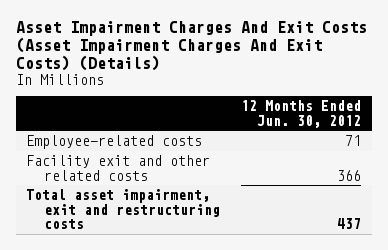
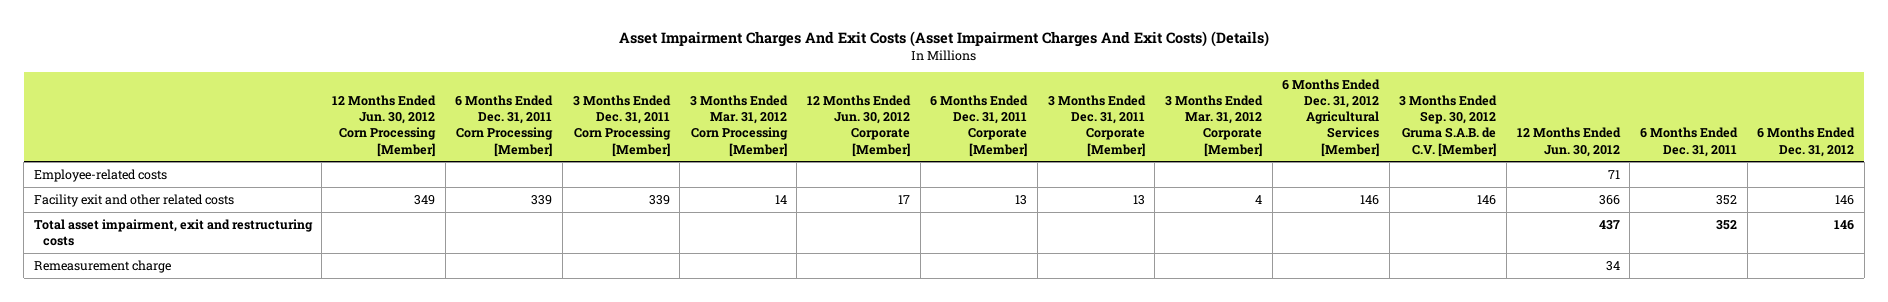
- | 12 Months Ended Jun. 30, 2012
+ | 12 Months Ended Jun. 30, 2012 Corn Processing [Member] | 6 Months Ended Dec. 31, 2011 Corn Processing [Member] | 3 Months Ended Dec. 31, 2011 Corn Processing [Member] | 3 Months Ended Mar. 31, 2012 Corn Processing [Member] | 12 Months Ended Jun. 30, 2012 Corporate [Member] | 6 Months Ended Dec. 31, 2011 Corporate [Member] | 3 Months Ended Dec. 31, 2011 Corporate [Member] | 3 Months Ended Mar. 31, 2012 Corporate [Member] | 6 Months Ended Dec. 31, 2012 Agricultural Services [Member] | 3 Months Ended Sep. 30, 2012 Gruma S.A.B. de C.V. [Member] | 12 Months Ended Jun. 30, 2012 | 6 Months Ended Dec. 31, 2011 | 6 Months Ended Dec. 31, 2012
+ Remeasurement charge | | | | | | | | | | | 34 | |

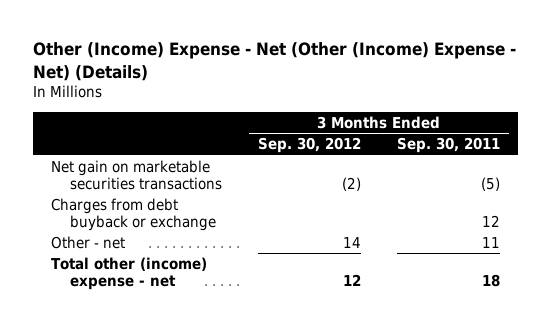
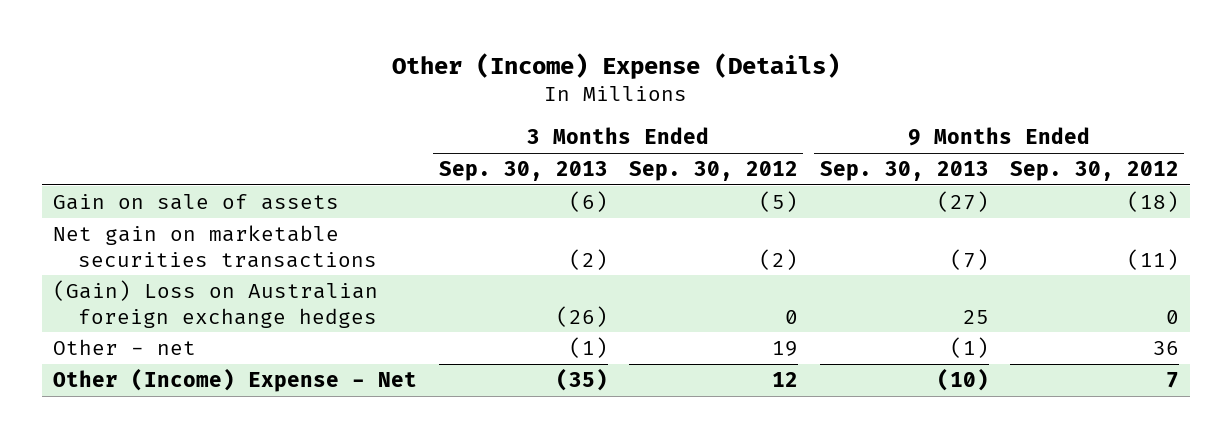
- Other (Income) Expense - Net (Other (Income) Expense - Net) (Details)
+ Other (Income) Expense (Details)
- | 3 Months Ended Sep. 30, 2012 | 3 Months Ended Sep. 30, 2011
+ | 3 Months Ended Sep. 30, 2013 | 3 Months Ended Sep. 30, 2012 | 9 Months Ended Sep. 30, 2013 | 9 Months Ended Sep. 30, 2012
+ Gain on sale of assets | (6) | (5) | (27) | (18)
- Charges from debt buyback or exchange | | 12
- Other - net | 14 | 11
- Total other (income) expense - net | 12 | 18
+ (Gain) Loss on Australian foreign exchange hedges | (26) | 0 | 25 | 0
+ Other - net | (1) | 19 | (1) | 36
+ Other (Income) Expense - Net | (35) | 12 | (10) | 7

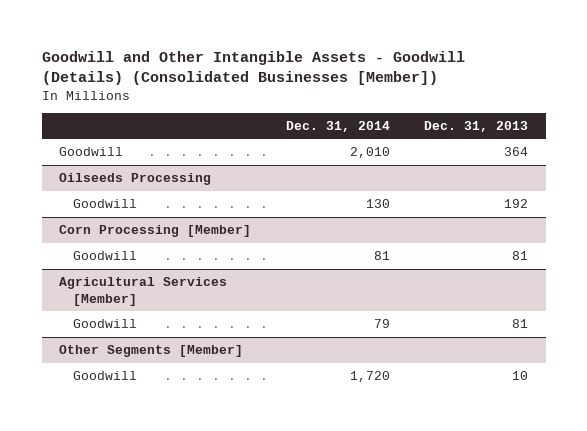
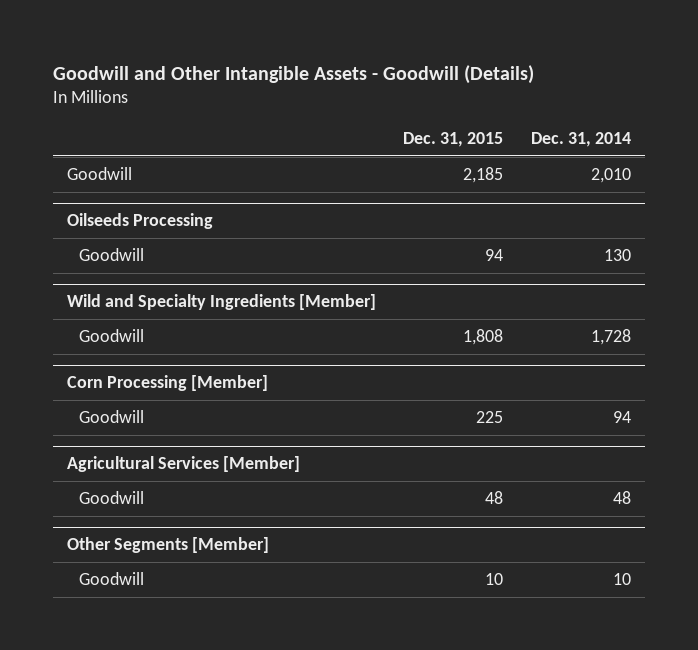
- Goodwill and Other Intangible Assets - Goodwill (Details) (Consolidated Businesses [Member])
+ Goodwill and Other Intangible Assets - Goodwill (Details)
- | Dec. 31, 2014 | Dec. 31, 2013
+ | Dec. 31, 2015 | Dec. 31, 2014
+ Wild and Specialty Ingredients [Member]
+ Goodwill | 1,808 | 1,728
@ Corn Processing [Member]
- Goodwill | 81 | 81
+ Goodwill | 225 | 94
@ Agricultural Services [Member]
- Goodwill | 79 | 81
+ Goodwill | 48 | 48
@ Other Segments [Member]
- Goodwill | 1,720 | 10
+ Goodwill | 10 | 10

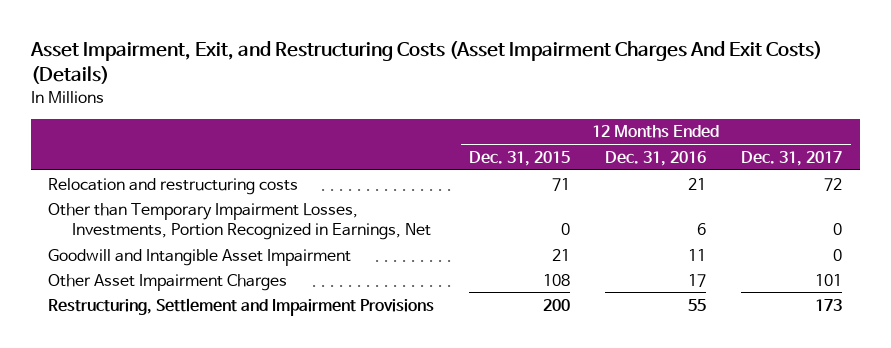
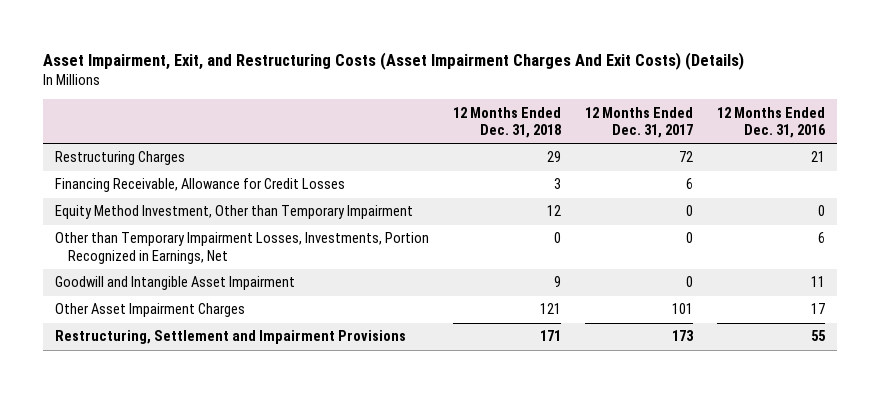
- | 12 Months Ended Dec. 31, 2015 | 12 Months Ended Dec. 31, 2016 | 12 Months Ended Dec. 31, 2017
+ | 12 Months Ended Dec. 31, 2018 | 12 Months Ended Dec. 31, 2017 | 12 Months Ended Dec. 31, 2016
- Relocation and restructuring costs | 71 | 21 | 72
+ Restructuring Charges | 29 | 72 | 21
+ Financing Receivable, Allowance for Credit Losses | 3 | 6 |
+ Equity Method Investment, Other than Temporary Impairment | 12 | 0 | 0

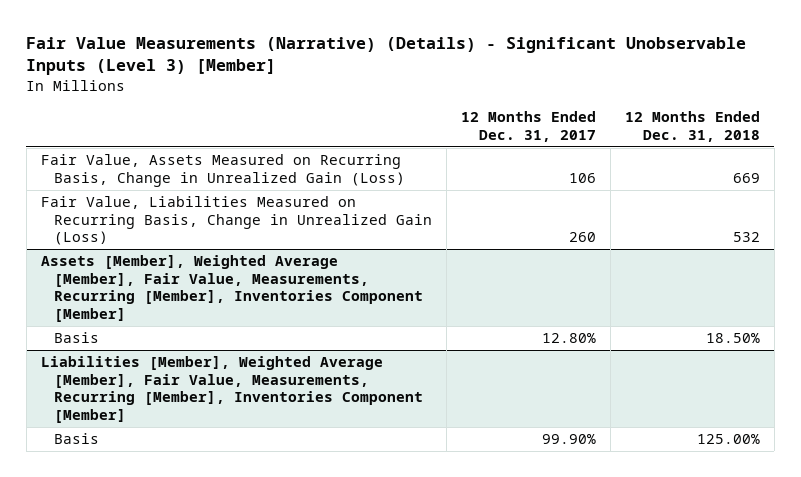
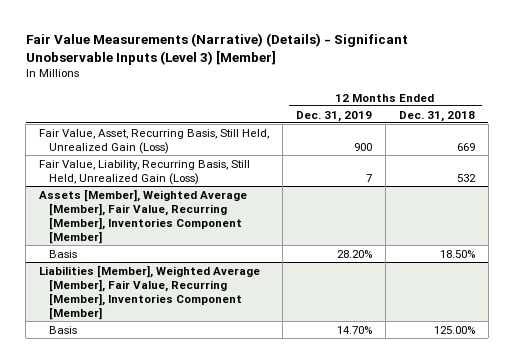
- | 12 Months Ended Dec. 31, 2017 | 12 Months Ended Dec. 31, 2018
+ | 12 Months Ended Dec. 31, 2019 | 12 Months Ended Dec. 31, 2018
- Fair Value, Assets Measured on Recurring Basis, Change in Unrealized Gain (Loss) | 106 | 669
- Fair Value, Liabilities Measured on Recurring Basis, Change in Unrealized Gain (Loss) | 260 | 532
- Assets [Member], Weighted Average [Member], Fair Value, Measurements, Recurring [Member], Inventories Component [Member]
+ Fair Value, Asset, Recurring Basis, Still Held, Unrealized Gain (Loss) | 900 | 669
+ Fair Value, Liability, Recurring Basis, Still Held, Unrealized Gain (Loss) | 7 | 532
+ Assets [Member], Weighted Average [Member], Fair Value, Recurring [Member], Inventories Component [Member]
- Liabilities [Member], Weighted Average [Member], Fair Value, Measurements, Recurring [Member], Inventories Component [Member]
+ Liabilities [Member], Weighted Average [Member], Fair Value, Recurring [Member], Inventories Component [Member]

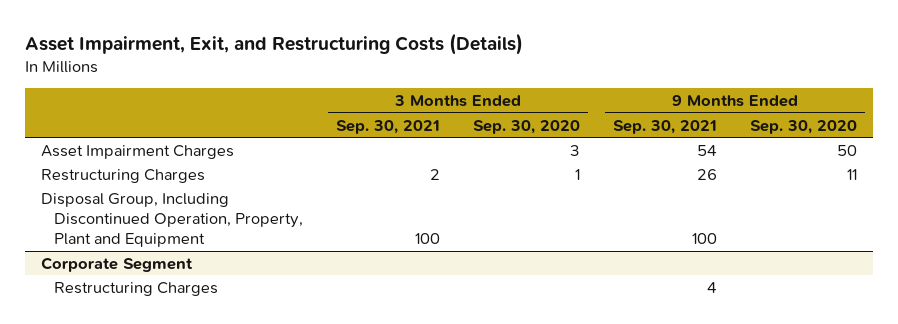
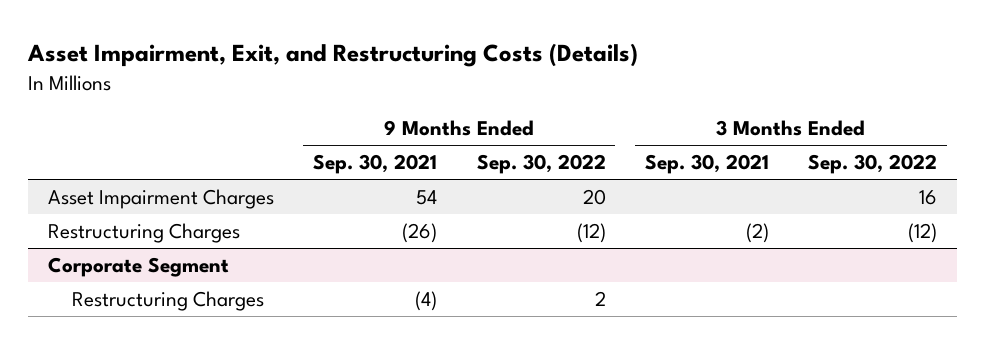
- | 3 Months Ended Sep. 30, 2021 | 3 Months Ended Sep. 30, 2020 | 9 Months Ended Sep. 30, 2021 | 9 Months Ended Sep. 30, 2020
+ | 9 Months Ended Sep. 30, 2021 | 9 Months Ended Sep. 30, 2022 | 3 Months Ended Sep. 30, 2021 | 3 Months Ended Sep. 30, 2022
- Restructuring Charges | 2 | 1 | 26 | 11
- Disposal Group, Including Discontinued Operation, Property, Plant and Equipment | 100 | | 100 |
+ Restructuring Charges | (26) | (12) | (2) | (12)
@ Corporate Segment
- Restructuring Charges | | | 4 |
+ Restructuring Charges | (4) | 2 | |

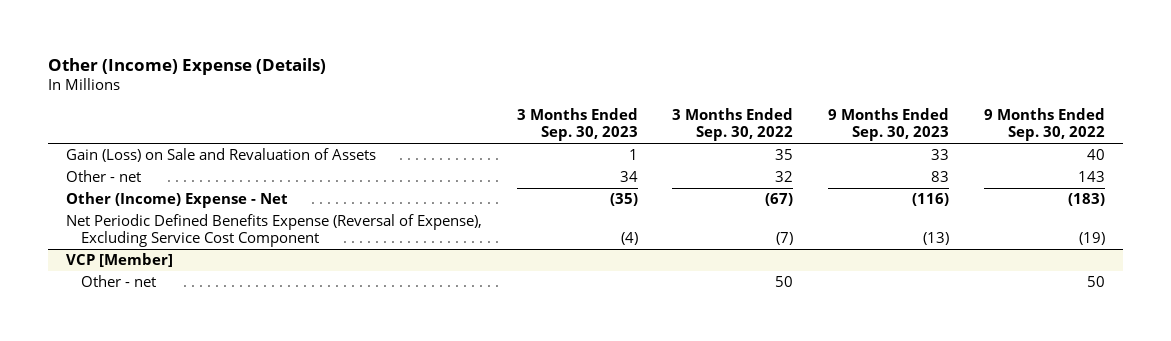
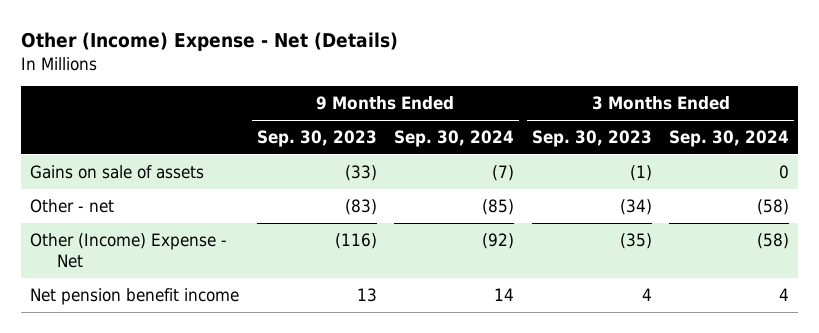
- Other (Income) Expense (Details)
+ Other (Income) Expense - Net (Details)
- | 3 Months Ended Sep. 30, 2023 | 3 Months Ended Sep. 30, 2022 | 9 Months Ended Sep. 30, 2023 | 9 Months Ended Sep. 30, 2022
+ | 9 Months Ended Sep. 30, 2023 | 9 Months Ended Sep. 30, 2024 | 3 Months Ended Sep. 30, 2023 | 3 Months Ended Sep. 30, 2024
- Gain (Loss) on Sale and Revaluation of Assets | 1 | 35 | 33 | 40
- Other - net | 34 | 32 | 83 | 143
+ Gains on sale of assets | (33) | (7) | (1) | 0
+ Other - net | (83) | (85) | (34) | (58)
- Net Periodic Defined Benefits Expense (Reversal of Expense), Excluding Service Cost Component | (4) | (7) | (13) | (19)
- VCP [Member]
- Other - net | | 50 | | 50
+ Net pension benefit income | 13 | 14 | 4 | 4

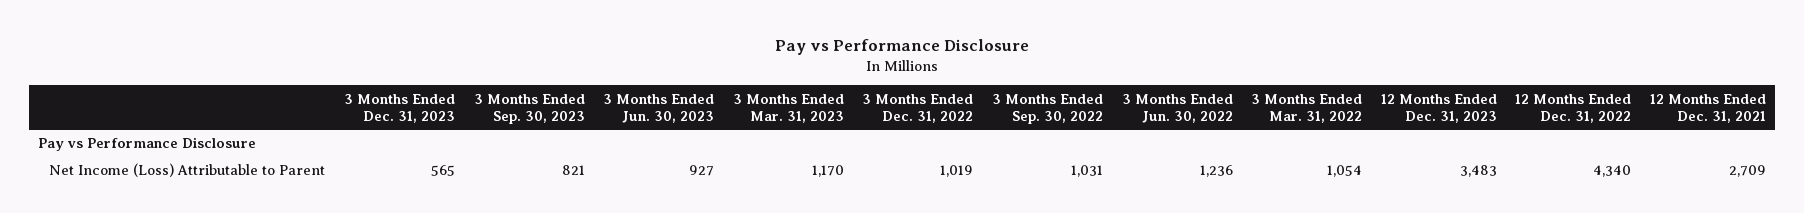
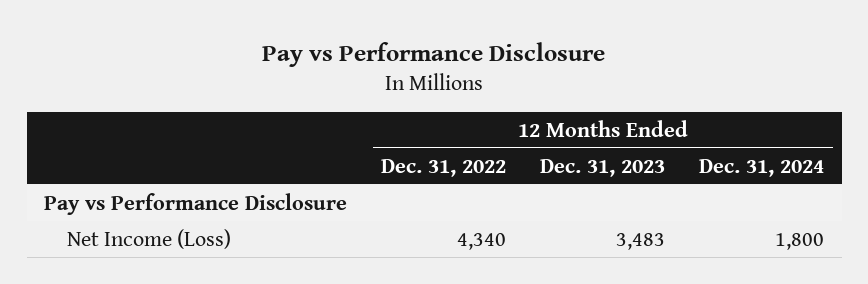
- | 3 Months Ended Dec. 31, 2023 | 3 Months Ended Sep. 30, 2023 | 3 Months Ended Jun. 30, 2023 | 3 Months Ended Mar. 31, 2023 | 3 Months Ended Dec. 31, 2022 | 3 Months Ended Sep. 30, 2022 | 3 Months Ended Jun. 30, 2022 | 3 Months Ended Mar. 31, 2022 | 12 Months Ended Dec. 31, 2023 | 12 Months Ended Dec. 31, 2022 | 12 Months Ended Dec. 31, 2021
+ | 12 Months Ended Dec. 31, 2022 | 12 Months Ended Dec. 31, 2023 | 12 Months Ended Dec. 31, 2024
- Net Income (Loss) Attributable to Parent | 565 | 821 | 927 | 1,170 | 1,019 | 1,031 | 1,236 | 1,054 | 3,483 | 4,340 | 2,709
+ Net Income (Loss) | 4,340 | 3,483 | 1,800

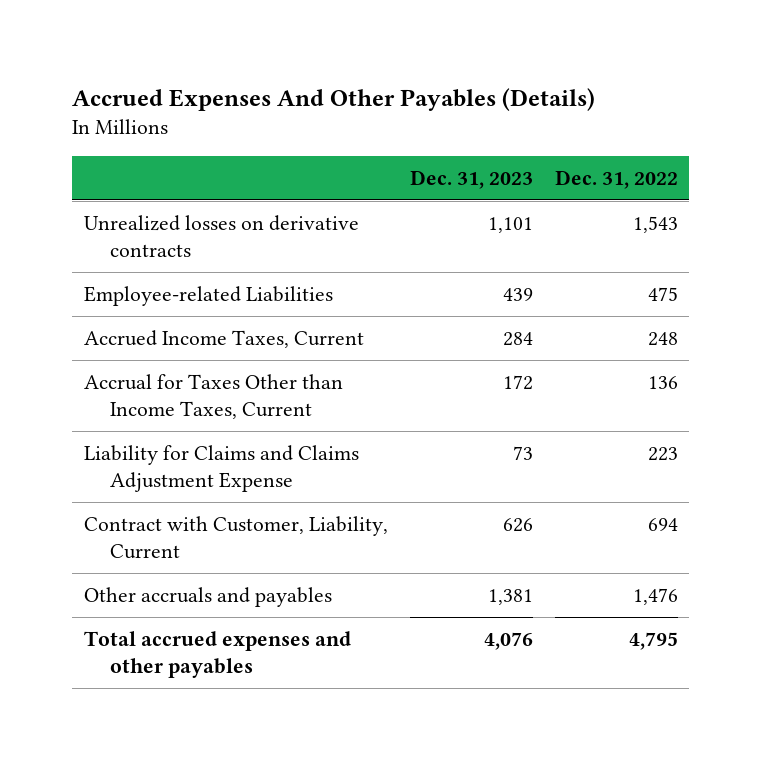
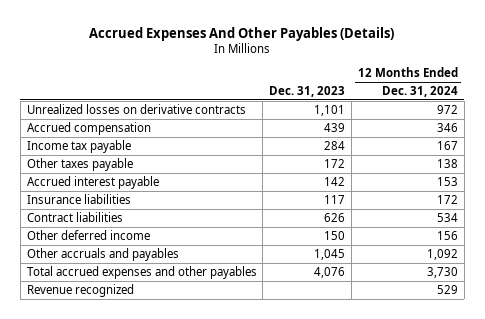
- | Dec. 31, 2023 | Dec. 31, 2022
+ | Dec. 31, 2023 | 12 Months Ended Dec. 31, 2024
- Employee-related Liabilities | 439 | 475
- Accrued Income Taxes, Current | 284 | 248
- Accrual for Taxes Other than Income Taxes, Current | 172 | 136
- Liability for Claims and Claims Adjustment Expense | 73 | 223
- Contract with Customer, Liability, Current | 626 | 694
- Other accruals and payables | 1,381 | 1,476
+ Accrued compensation | 439 | 346
+ Income tax payable | 284 | 167
+ Other taxes payable | 172 | 138
+ Accrued interest payable | 142 | 153
+ Insurance liabilities | 117 | 172
+ Contract liabilities | 626 | 534
+ Other deferred income | 150 | 156
+ Other accruals and payables | 1,045 | 1,092
+ Revenue recognized | | 529

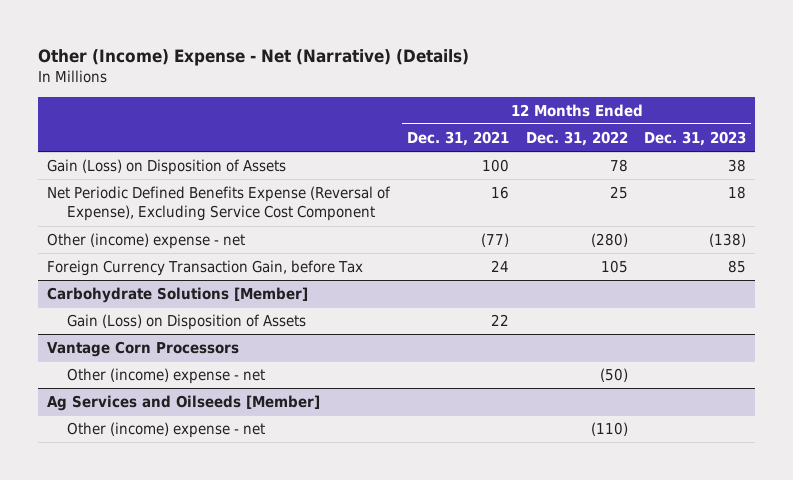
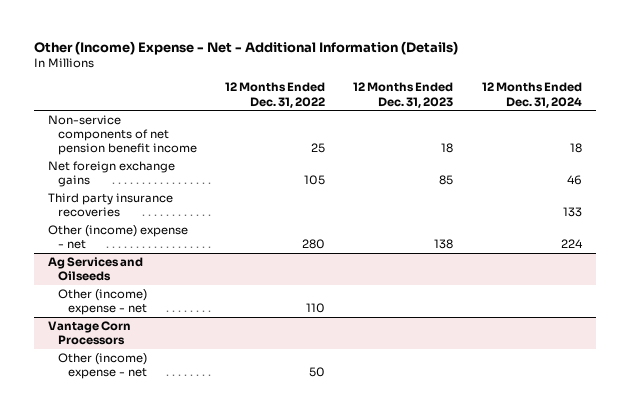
- Other (Income) Expense - Net (Narrative) (Details)
+ Other (Income) Expense - Net - Additional Information (Details)
- | 12 Months Ended Dec. 31, 2021 | 12 Months Ended Dec. 31, 2022 | 12 Months Ended Dec. 31, 2023
+ | 12 Months Ended Dec. 31, 2022 | 12 Months Ended Dec. 31, 2023 | 12 Months Ended Dec. 31, 2024
- Gain (Loss) on Disposition of Assets | 100 | 78 | 38
- Net Periodic Defined Benefits Expense (Reversal of Expense), Excluding Service Cost Component | 16 | 25 | 18
- Other (income) expense - net | (77) | (280) | (138)
- Foreign Currency Transaction Gain, before Tax | 24 | 105 | 85
- Carbohydrate Solutions [Member]
- Gain (Loss) on Disposition of Assets | 22 | |
+ Non-service components of net pension benefit income | 25 | 18 | 18
+ Net foreign exchange gains | 105 | 85 | 46
+ Third party insurance recoveries | | | 133
+ Other (income) expense - net | 280 | 138 | 224
+ Ag Services and Oilseeds
+ Other (income) expense - net | 110 | |
@ Vantage Corn Processors
- Other (income) expense - net | | (50) |
- Ag Services and Oilseeds [Member]
- Other (income) expense - net | | (110) |
@ Vantage Corn Processors
+ Other (income) expense - net | 50 | |

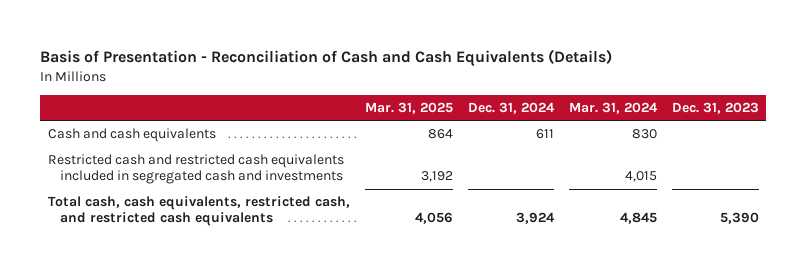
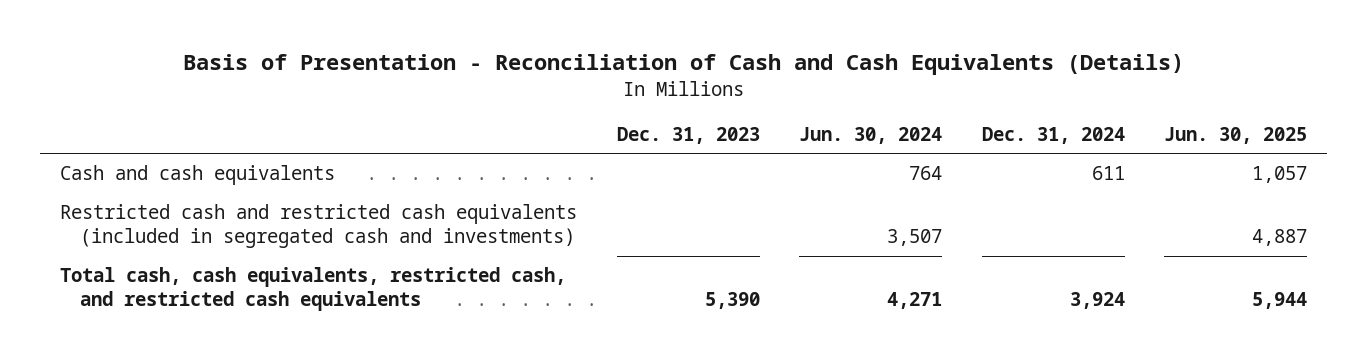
- | Mar. 31, 2025 | Dec. 31, 2024 | Mar. 31, 2024 | Dec. 31, 2023
+ | Dec. 31, 2023 | Jun. 30, 2024 | Dec. 31, 2024 | Jun. 30, 2025
- Restricted cash and restricted cash equivalents included in segregated cash and investments | 3,192 | | 4,015 |
+ Restricted cash and restricted cash equivalents (included in segregated cash and investments) | | 3,507 | | 4,887

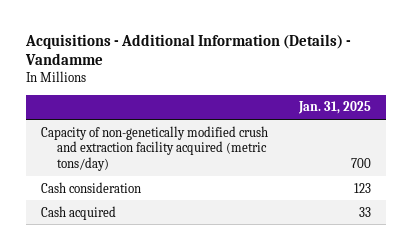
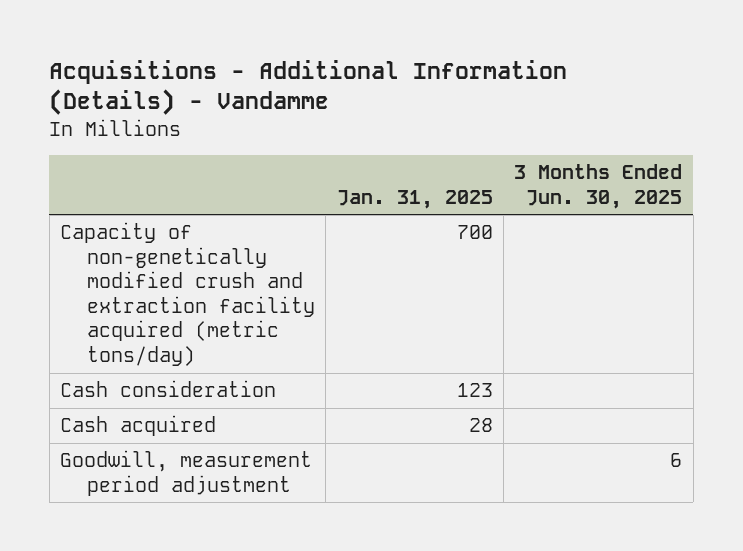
- | Jan. 31, 2025
+ | Jan. 31, 2025 | 3 Months Ended Jun. 30, 2025
- Cash acquired | 33
+ Cash acquired | 28 |
+ Goodwill, measurement period adjustment | | 6

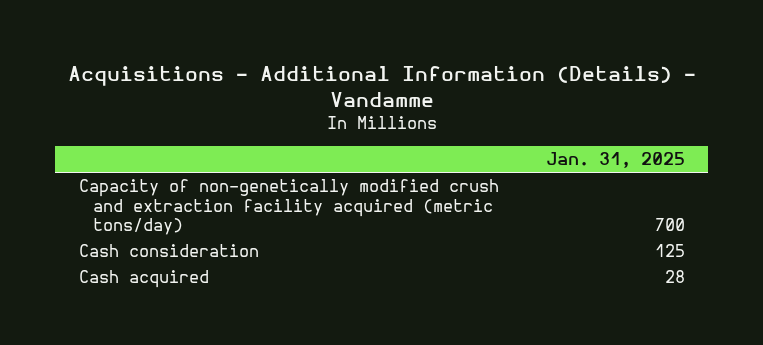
- | Jan. 31, 2025 | 3 Months Ended Jun. 30, 2025
+ | Jan. 31, 2025
- Cash consideration | 123 |
+ Cash consideration | 125
- Goodwill, measurement period adjustment | | 6

